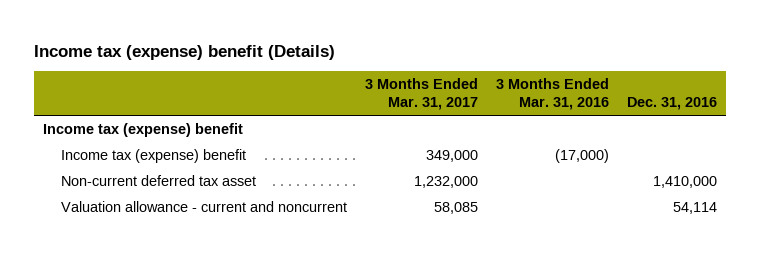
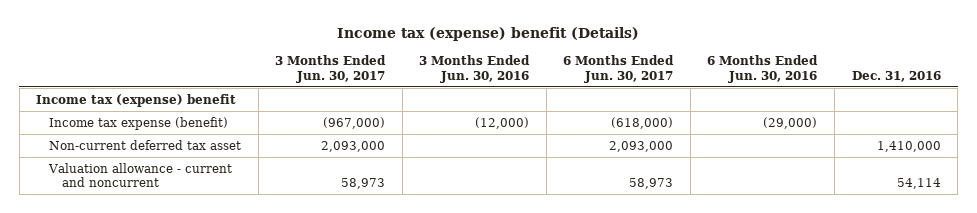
- | 3 Months Ended Mar. 31, 2017 | 3 Months Ended Mar. 31, 2016 | Dec. 31, 2016
+ | 3 Months Ended Jun. 30, 2017 | 3 Months Ended Jun. 30, 2016 | 6 Months Ended Jun. 30, 2017 | 6 Months Ended Jun. 30, 2016 | Dec. 31, 2016
- Income tax (expense) benefit | 349,000 | (17,000) |
+ Income tax expense (benefit) | (967,000) | (12,000) | (618,000) | (29,000) |

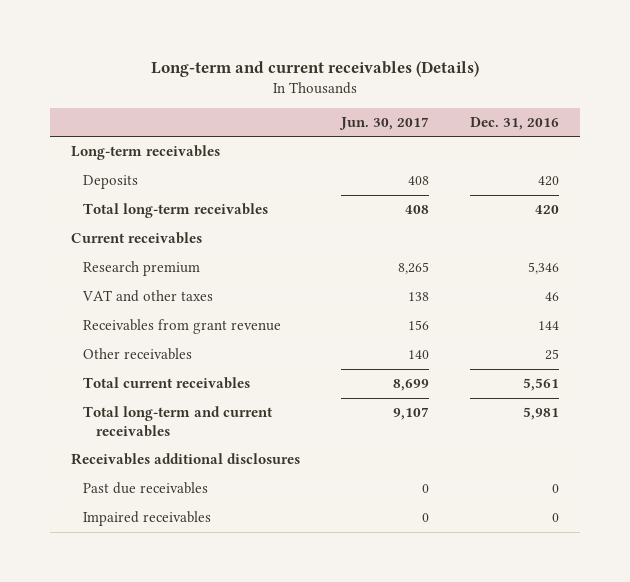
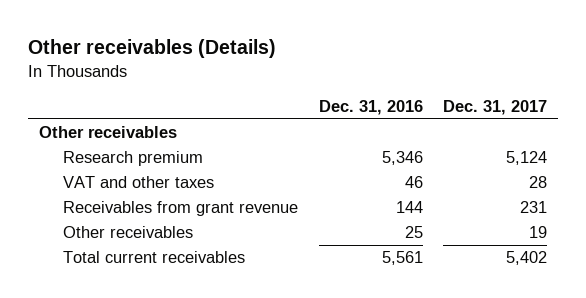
- Long-term and current receivables (Details)
+ Other receivables (Details)
- | Jun. 30, 2017 | Dec. 31, 2016
+ | Dec. 31, 2016 | Dec. 31, 2017
- Long-term receivables
- Deposits | 408 | 420
- Total long-term receivables | 408 | 420
- Current receivables
+ Other receivables
- Total long-term and current receivables | 9,107 | 5,981
- Receivables additional disclosures
- Past due receivables | 0 | 0
- Impaired receivables | 0 | 0

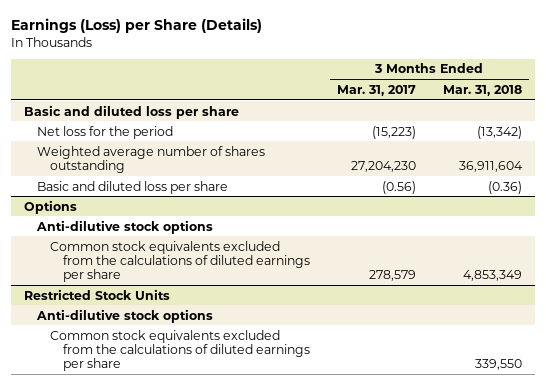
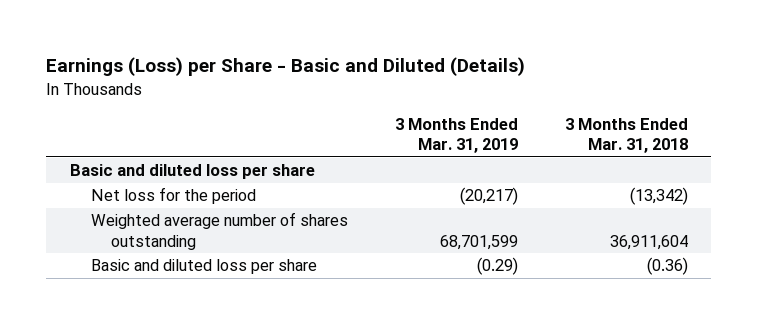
- Earnings (Loss) per Share (Details)
+ Earnings (Loss) per Share - Basic and Diluted (Details)
- | 3 Months Ended Mar. 31, 2017 | 3 Months Ended Mar. 31, 2018
+ | 3 Months Ended Mar. 31, 2019 | 3 Months Ended Mar. 31, 2018
- Options
- Anti-dilutive stock options
- Common stock equivalents excluded from the calculations of diluted earnings per share | 278,579 | 4,853,349
- Restricted Stock Units
- Anti-dilutive stock options
- Common stock equivalents excluded from the calculations of diluted earnings per share | | 339,550

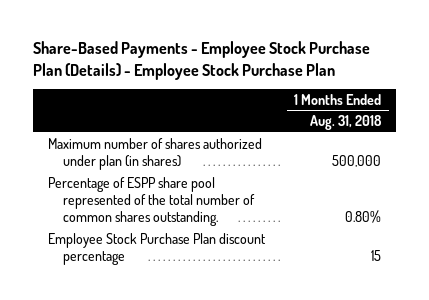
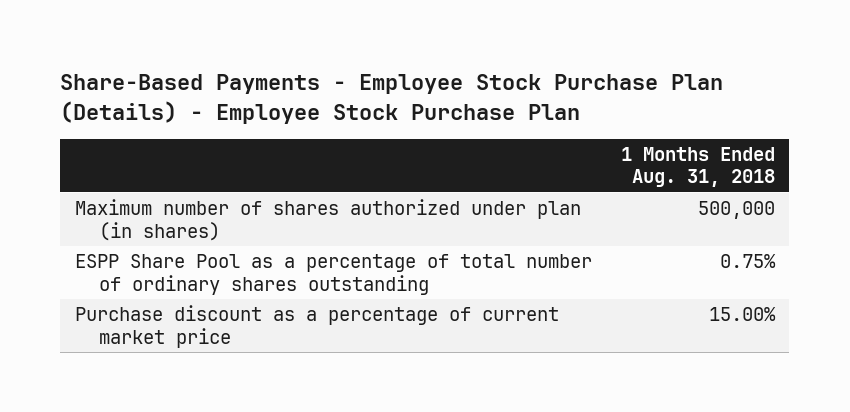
- Percentage of ESPP share pool represented of the total number of common shares outstanding. | 0.80%
- Employee Stock Purchase Plan discount percentage | 15
+ ESPP Share Pool as a percentage of total number of ordinary shares outstanding | 0.75%
+ Purchase discount as a percentage of current market price | 15.00%

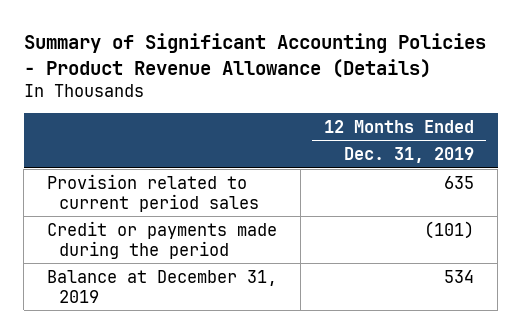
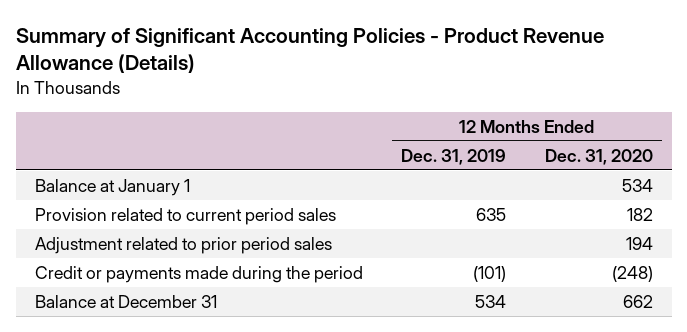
- | 12 Months Ended Dec. 31, 2019
+ | 12 Months Ended Dec. 31, 2019 | 12 Months Ended Dec. 31, 2020
+ Balance at January 1 | | 534
+ Adjustment related to prior period sales | | 194
- Balance at December 31, 2019 | 534
+ Balance at December 31 | 534 | 662

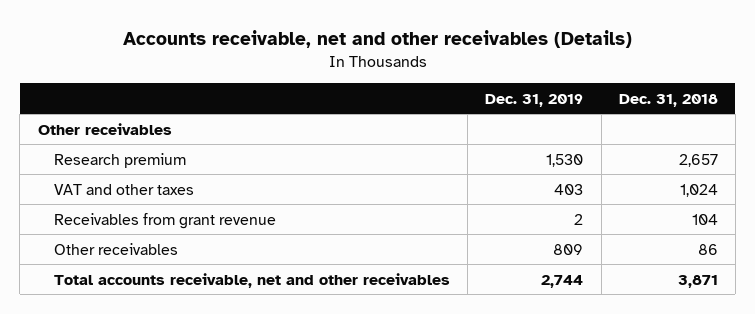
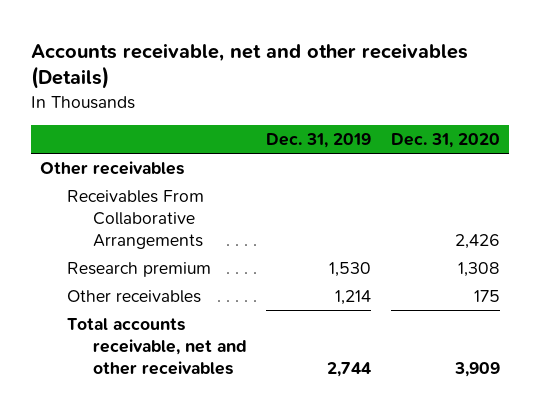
- | Dec. 31, 2019 | Dec. 31, 2018
+ | Dec. 31, 2019 | Dec. 31, 2020
+ Receivables From Collaborative Arrangements | | 2,426
- VAT and other taxes | 403 | 1,024
- Receivables from grant revenue | 2 | 104
- Other receivables | 809 | 86
+ Other receivables | 1,214 | 175

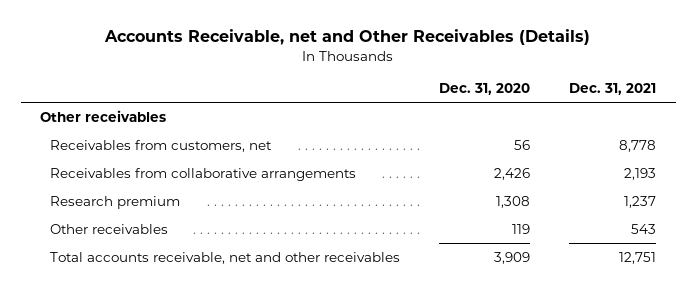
- Accounts receivable, net and other receivables (Details)
+ Accounts Receivable, net and Other Receivables (Details)
- | Dec. 31, 2019 | Dec. 31, 2020
+ | Dec. 31, 2020 | Dec. 31, 2021
- Receivables From Collaborative Arrangements | | 2,426
+ Receivables from customers, net | 56 | 8,778
+ Receivables from collaborative arrangements | 2,426 | 2,193
- Other receivables | 1,214 | 175
+ Other receivables | 119 | 543

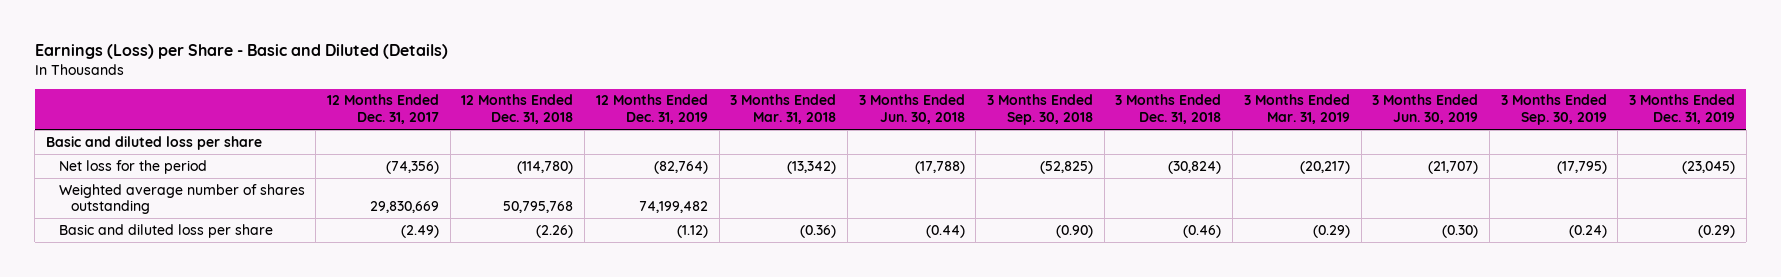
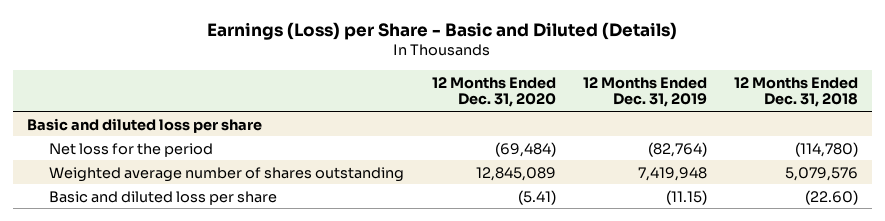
- | 12 Months Ended Dec. 31, 2017 | 12 Months Ended Dec. 31, 2018 | 12 Months Ended Dec. 31, 2019 | 3 Months Ended Mar. 31, 2018 | 3 Months Ended Jun. 30, 2018 | 3 Months Ended Sep. 30, 2018 | 3 Months Ended Dec. 31, 2018 | 3 Months Ended Mar. 31, 2019 | 3 Months Ended Jun. 30, 2019 | 3 Months Ended Sep. 30, 2019 | 3 Months Ended Dec. 31, 2019
+ | 12 Months Ended Dec. 31, 2020 | 12 Months Ended Dec. 31, 2019 | 12 Months Ended Dec. 31, 2018
- Weighted average number of shares outstanding | 29,830,669 | 50,795,768 | 74,199,482 | | | | | | | |
- Basic and diluted loss per share | (2.49) | (2.26) | (1.12) | (0.36) | (0.44) | (0.90) | (0.46) | (0.29) | (0.30) | (0.24) | (0.29)
+ Weighted average number of shares outstanding | 12,845,089 | 7,419,948 | 5,079,576
+ Basic and diluted loss per share | (5.41) | (11.15) | (22.60)

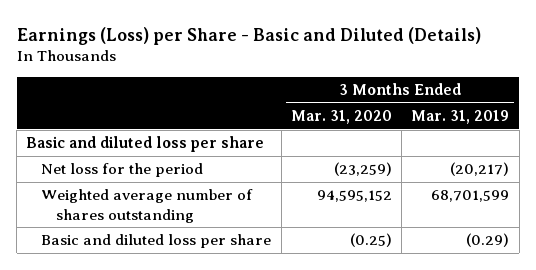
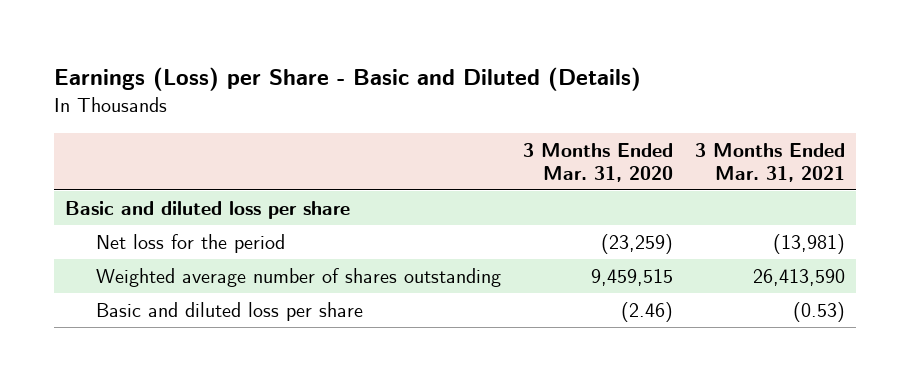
- | 3 Months Ended Mar. 31, 2020 | 3 Months Ended Mar. 31, 2019
+ | 3 Months Ended Mar. 31, 2020 | 3 Months Ended Mar. 31, 2021
- Weighted average number of shares outstanding | 94,595,152 | 68,701,599
- Basic and diluted loss per share | (0.25) | (0.29)
+ Weighted average number of shares outstanding | 9,459,515 | 26,413,590
+ Basic and diluted loss per share | (2.46) | (0.53)

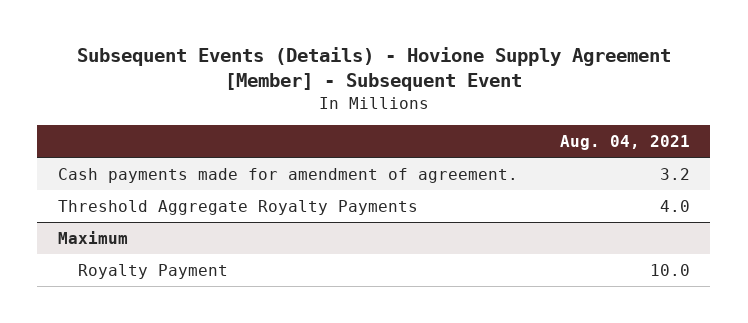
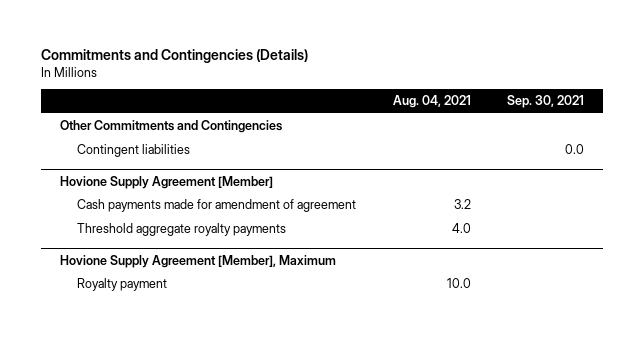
- Subsequent Events (Details) - Hovione Supply Agreement [Member] - Subsequent Event
+ Commitments and Contingencies (Details)
- | Aug. 04, 2021
+ | Aug. 04, 2021 | Sep. 30, 2021
- Cash payments made for amendment of agreement. | 3.2
- Threshold Aggregate Royalty Payments | 4.0
- Maximum
- Royalty Payment | 10.0
+ Other Commitments and Contingencies
+ Contingent liabilities | | 0.0
+ Hovione Supply Agreement [Member]
+ Cash payments made for amendment of agreement | 3.2 |
+ Threshold aggregate royalty payments | 4.0 |
+ Hovione Supply Agreement [Member], Maximum
+ Royalty payment | 10.0 |

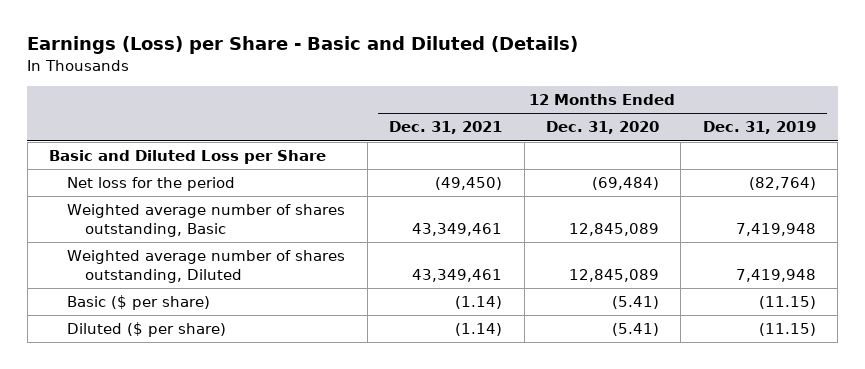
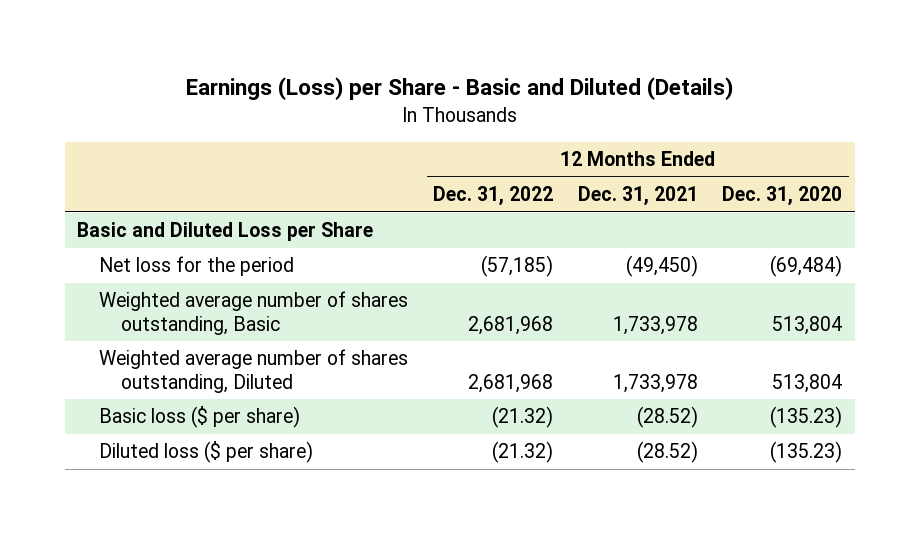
- | 12 Months Ended Dec. 31, 2021 | 12 Months Ended Dec. 31, 2020 | 12 Months Ended Dec. 31, 2019
+ | 12 Months Ended Dec. 31, 2022 | 12 Months Ended Dec. 31, 2021 | 12 Months Ended Dec. 31, 2020
- Weighted average number of shares outstanding, Basic | 43,349,461 | 12,845,089 | 7,419,948
- Weighted average number of shares outstanding, Diluted | 43,349,461 | 12,845,089 | 7,419,948
- Basic ($ per share) | (1.14) | (5.41) | (11.15)
- Diluted ($ per share) | (1.14) | (5.41) | (11.15)
+ Weighted average number of shares outstanding, Basic | 2,681,968 | 1,733,978 | 513,804
+ Weighted average number of shares outstanding, Diluted | 2,681,968 | 1,733,978 | 513,804
+ Basic loss ($ per share) | (21.32) | (28.52) | (135.23)
+ Diluted loss ($ per share) | (21.32) | (28.52) | (135.23)

